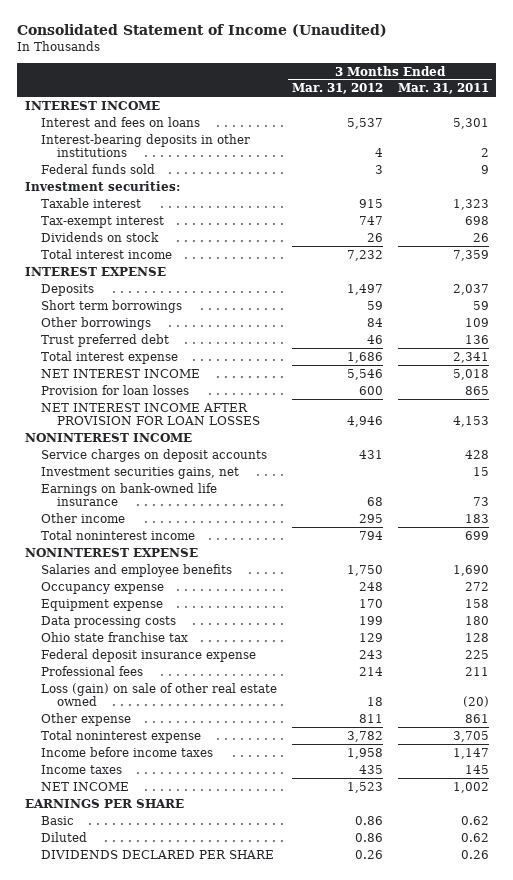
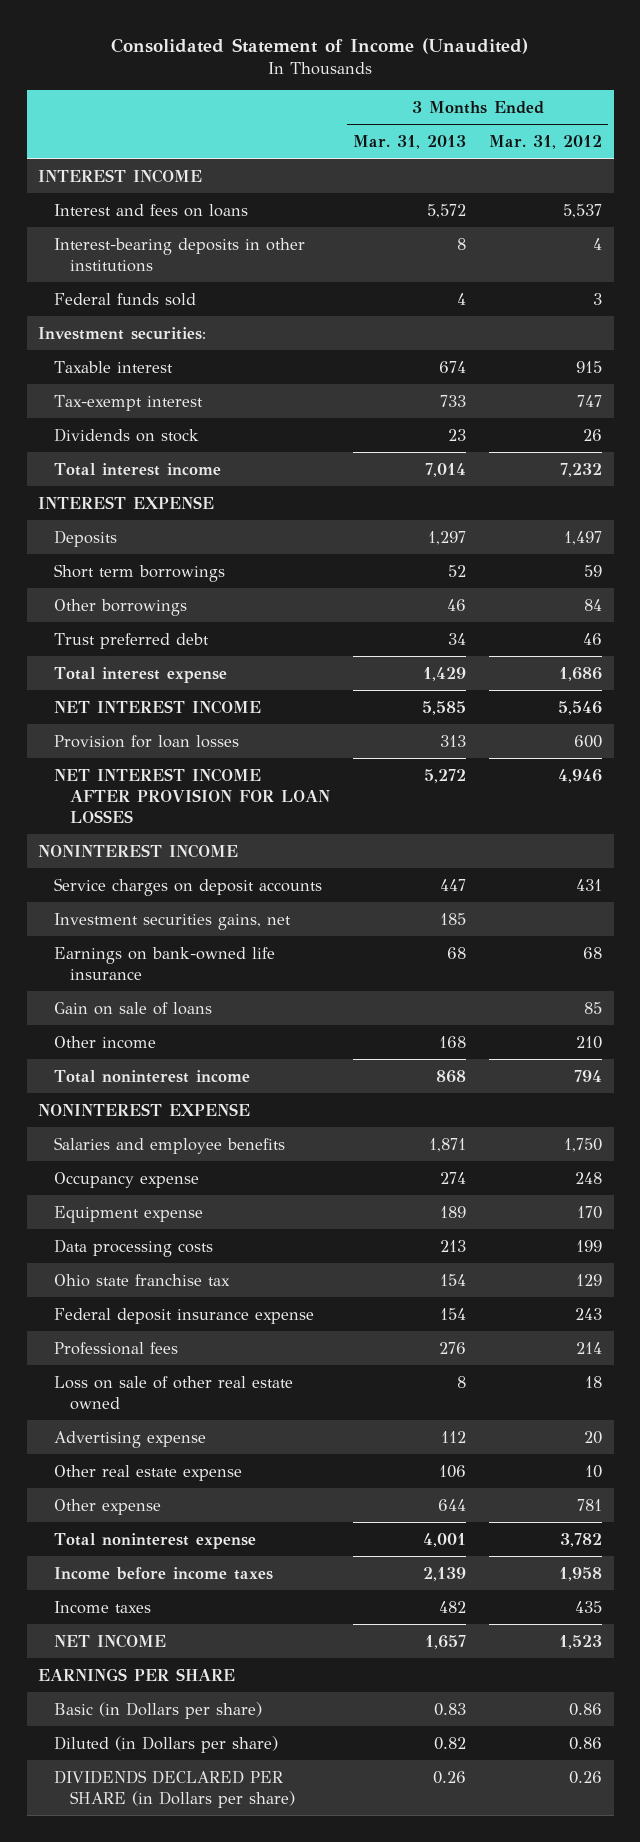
- | 3 Months Ended Mar. 31, 2012 | 3 Months Ended Mar. 31, 2011
+ | 3 Months Ended Mar. 31, 2013 | 3 Months Ended Mar. 31, 2012
- Other income | 295 | 183
+ Gain on sale of loans | | 85
+ Other income | 168 | 210
- Loss (gain) on sale of other real estate owned | 18 | (20)
- Other expense | 811 | 861
+ Loss on sale of other real estate owned | 8 | 18
+ Advertising expense | 112 | 20
+ Other real estate expense | 106 | 10
+ Other expense | 644 | 781
- Basic | 0.86 | 0.62
- Diluted | 0.86 | 0.62
- DIVIDENDS DECLARED PER SHARE | 0.26 | 0.26
+ Basic (in Dollars per share) | 0.83 | 0.86
+ Diluted (in Dollars per share) | 0.82 | 0.86
+ DIVIDENDS DECLARED PER SHARE (in Dollars per share) | 0.26 | 0.26

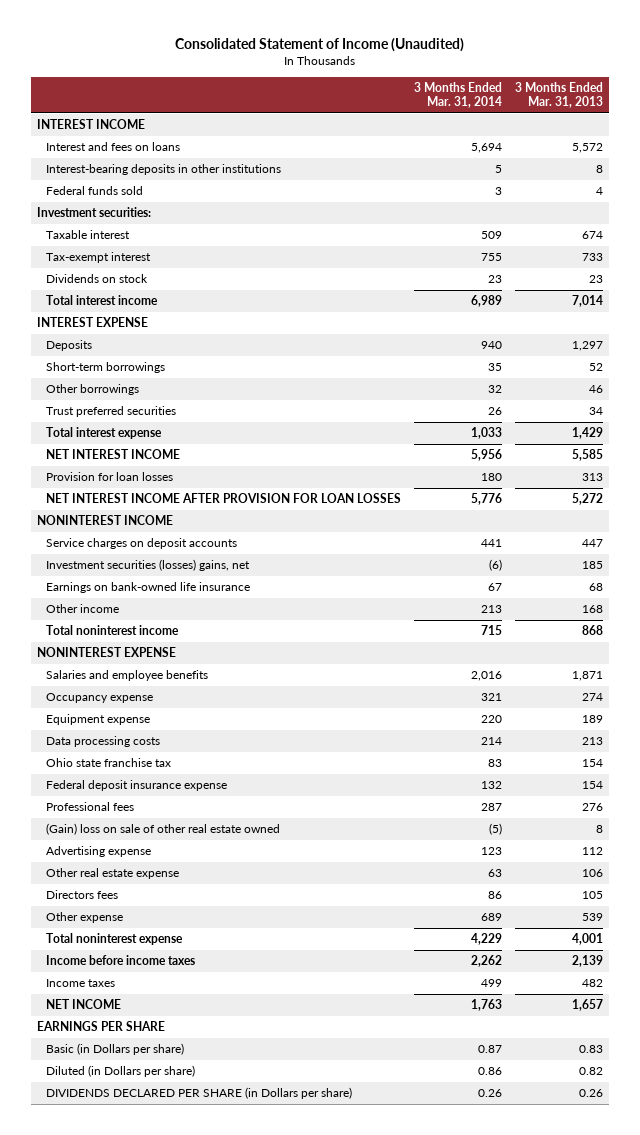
- | 3 Months Ended Mar. 31, 2013 | 3 Months Ended Mar. 31, 2012
+ | 3 Months Ended Mar. 31, 2014 | 3 Months Ended Mar. 31, 2013
- Short term borrowings | 52 | 59
+ Short-term borrowings | 35 | 52
- Trust preferred debt | 34 | 46
+ Trust preferred securities | 26 | 34
- Investment securities gains, net | 185 |
+ Investment securities (losses) gains, net | (6) | 185
- Gain on sale of loans | | 85
- Loss on sale of other real estate owned | 8 | 18
+ (Gain) loss on sale of other real estate owned | (5) | 8
- Other expense | 644 | 781
+ Directors fees | 86 | 105
+ Other expense | 689 | 539

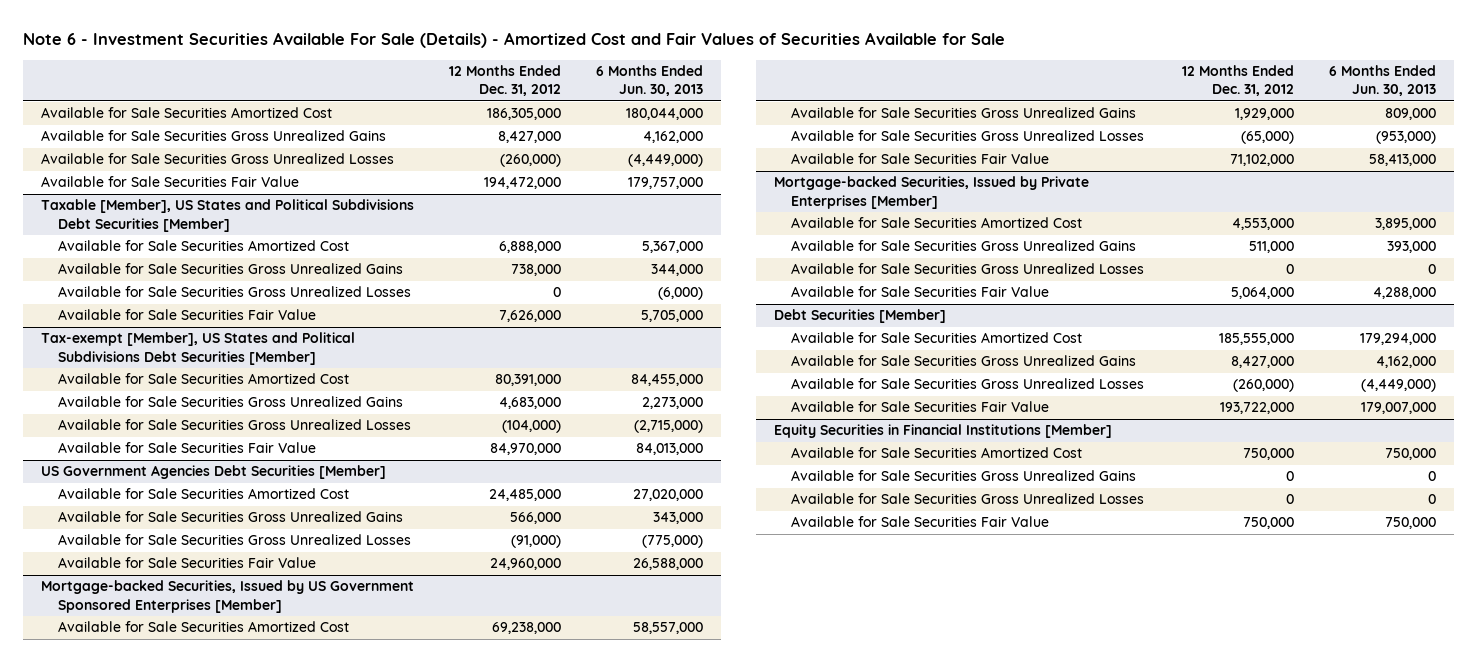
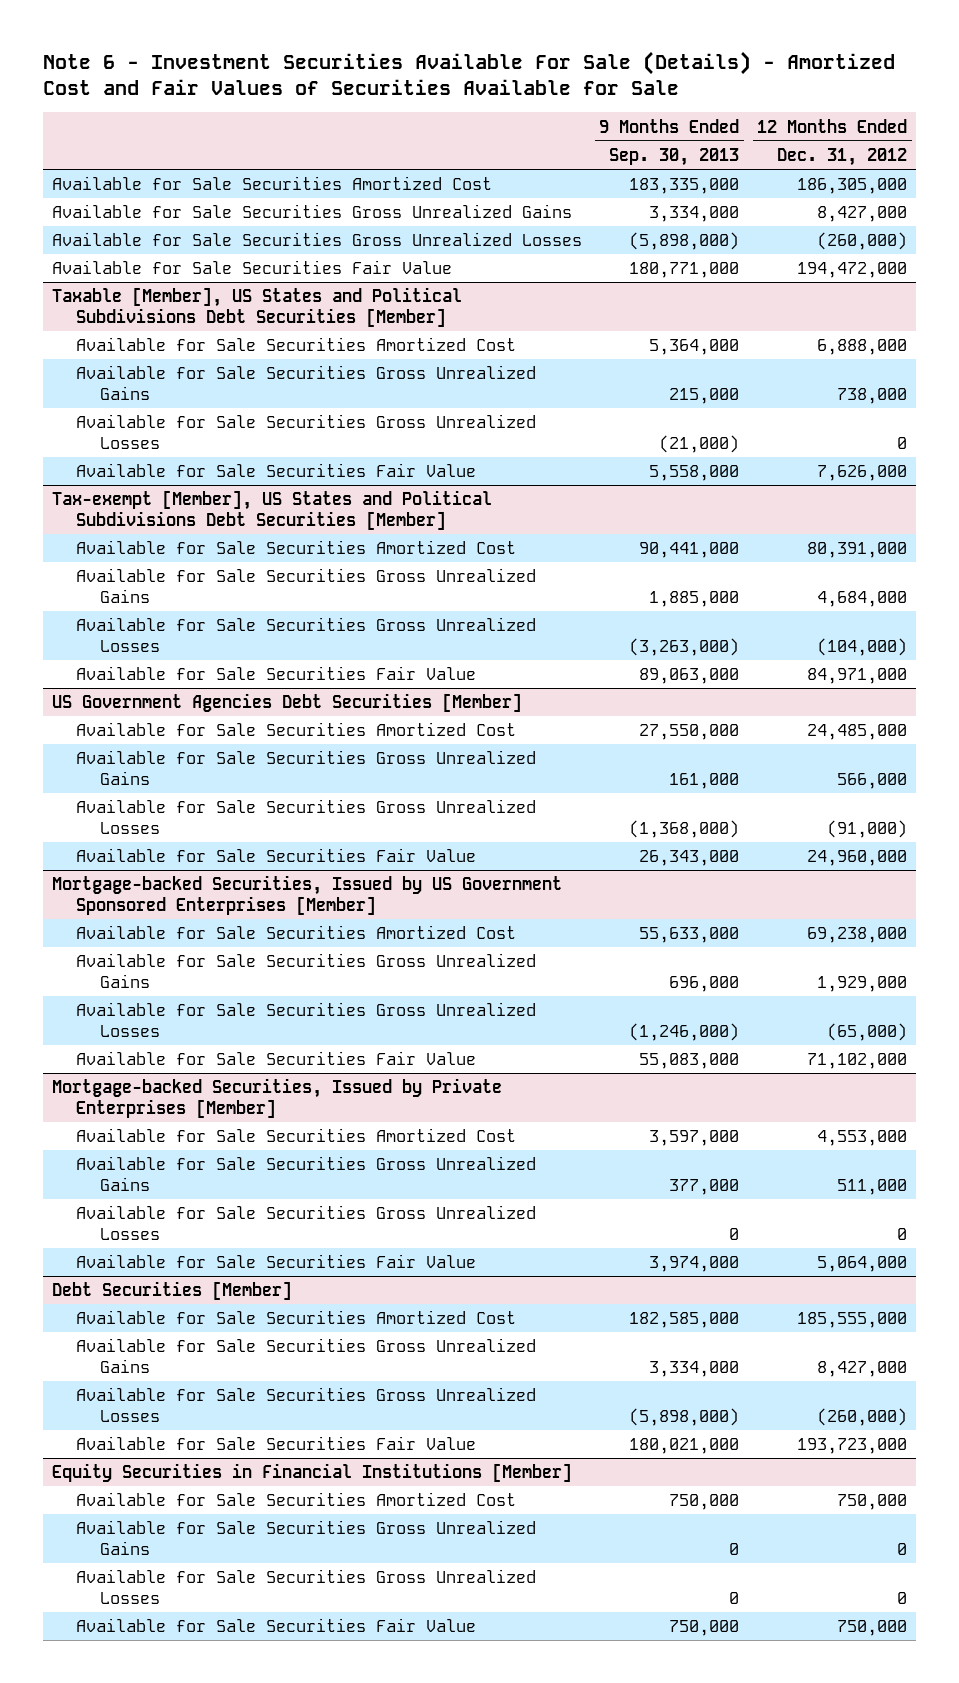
- | 12 Months Ended Dec. 31, 2012 | 6 Months Ended Jun. 30, 2013
+ | 9 Months Ended Sep. 30, 2013 | 12 Months Ended Dec. 31, 2012
@ Tax-exempt [Member], US States and Political Subdivisions Debt Securities [Member]
- Available for Sale Securities Gross Unrealized Gains | 4,683,000 | 2,273,000
+ Available for Sale Securities Gross Unrealized Gains | 1,885,000 | 4,684,000
- Available for Sale Securities Fair Value | 84,970,000 | 84,013,000
+ Available for Sale Securities Fair Value | 89,063,000 | 84,971,000
@ Debt Securities [Member]
- Available for Sale Securities Fair Value | 193,722,000 | 179,007,000
+ Available for Sale Securities Fair Value | 180,021,000 | 193,723,000

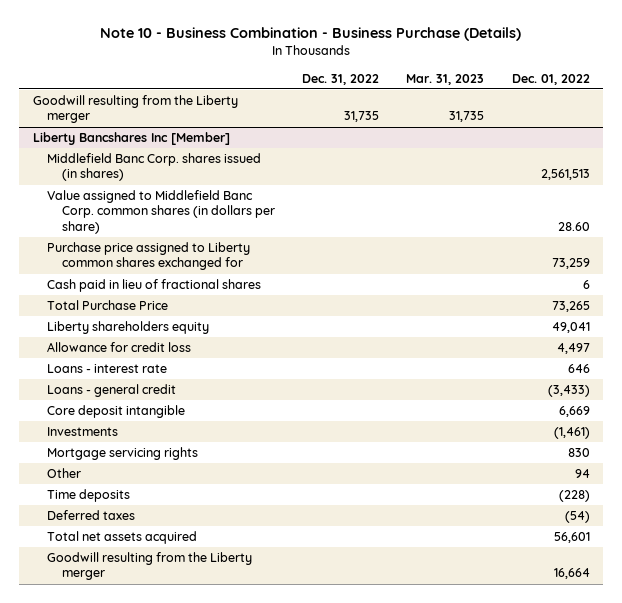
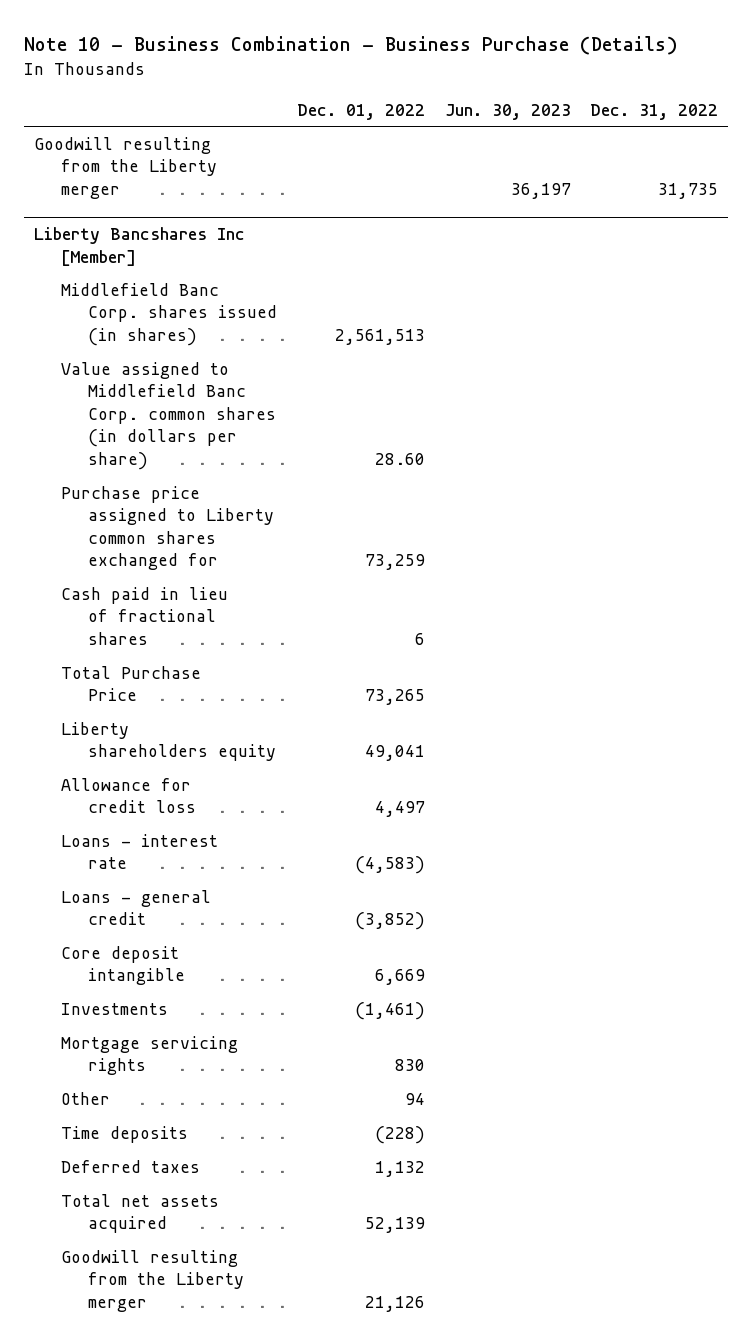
- | Dec. 31, 2022 | Mar. 31, 2023 | Dec. 01, 2022
+ | Dec. 01, 2022 | Jun. 30, 2023 | Dec. 31, 2022
@ Liberty Bancshares Inc [Member]
- Loans - interest rate | | | 646
- Loans - general credit | | | (3,433)
+ Loans - interest rate | (4,583) | |
+ Loans - general credit | (3,852) | |
- Deferred taxes | | | (54)
- Total net assets acquired | | | 56,601
- Goodwill resulting from the Liberty merger | | | 16,664
+ Deferred taxes | 1,132 | |
+ Total net assets acquired | 52,139 | |
+ Goodwill resulting from the Liberty merger | 21,126 | |

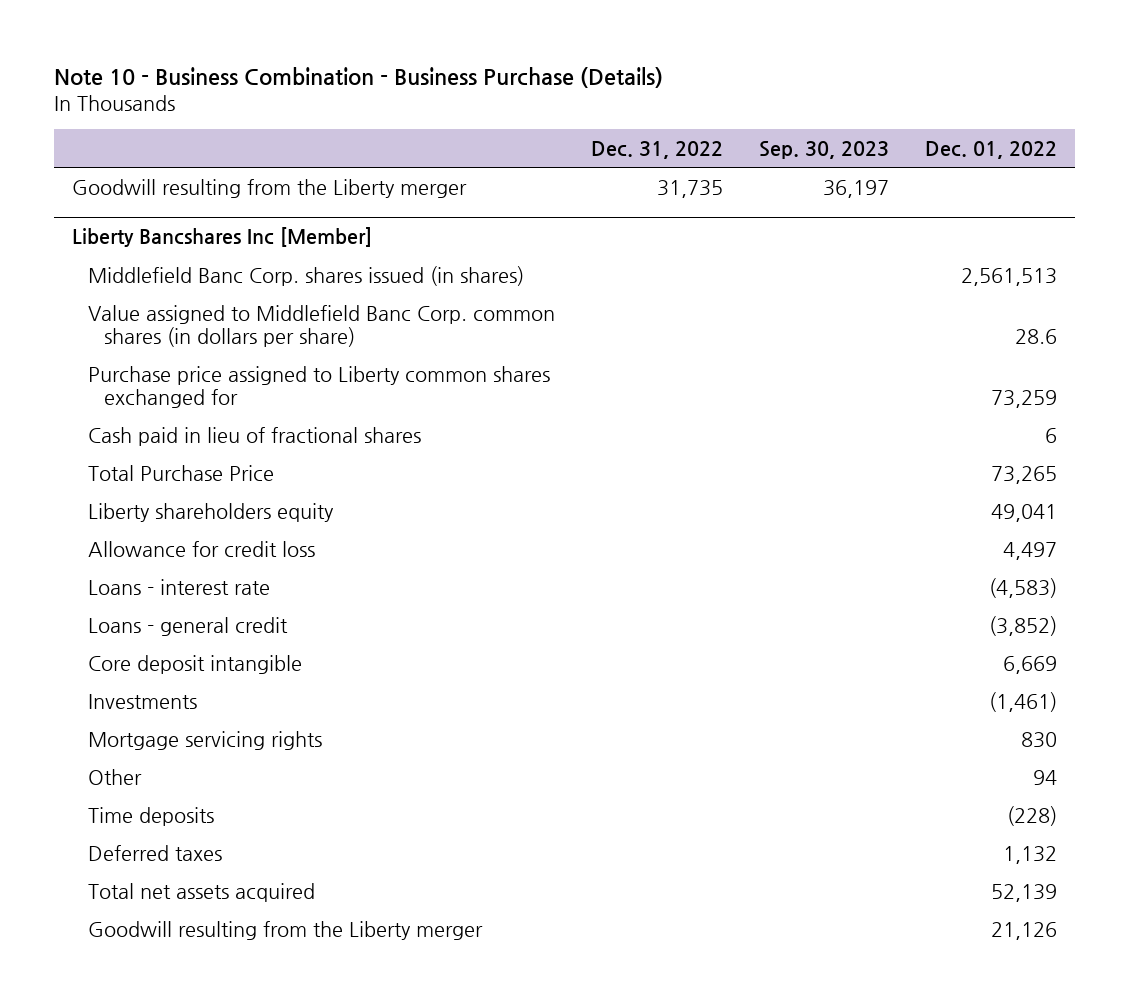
- | Dec. 01, 2022 | Jun. 30, 2023 | Dec. 31, 2022
+ | Dec. 31, 2022 | Sep. 30, 2023 | Dec. 01, 2022
@ Liberty Bancshares Inc [Member]
- Value assigned to Middlefield Banc Corp. common shares (in dollars per share) | 28.60 | |
+ Value assigned to Middlefield Banc Corp. common shares (in dollars per share) | | | 28.6

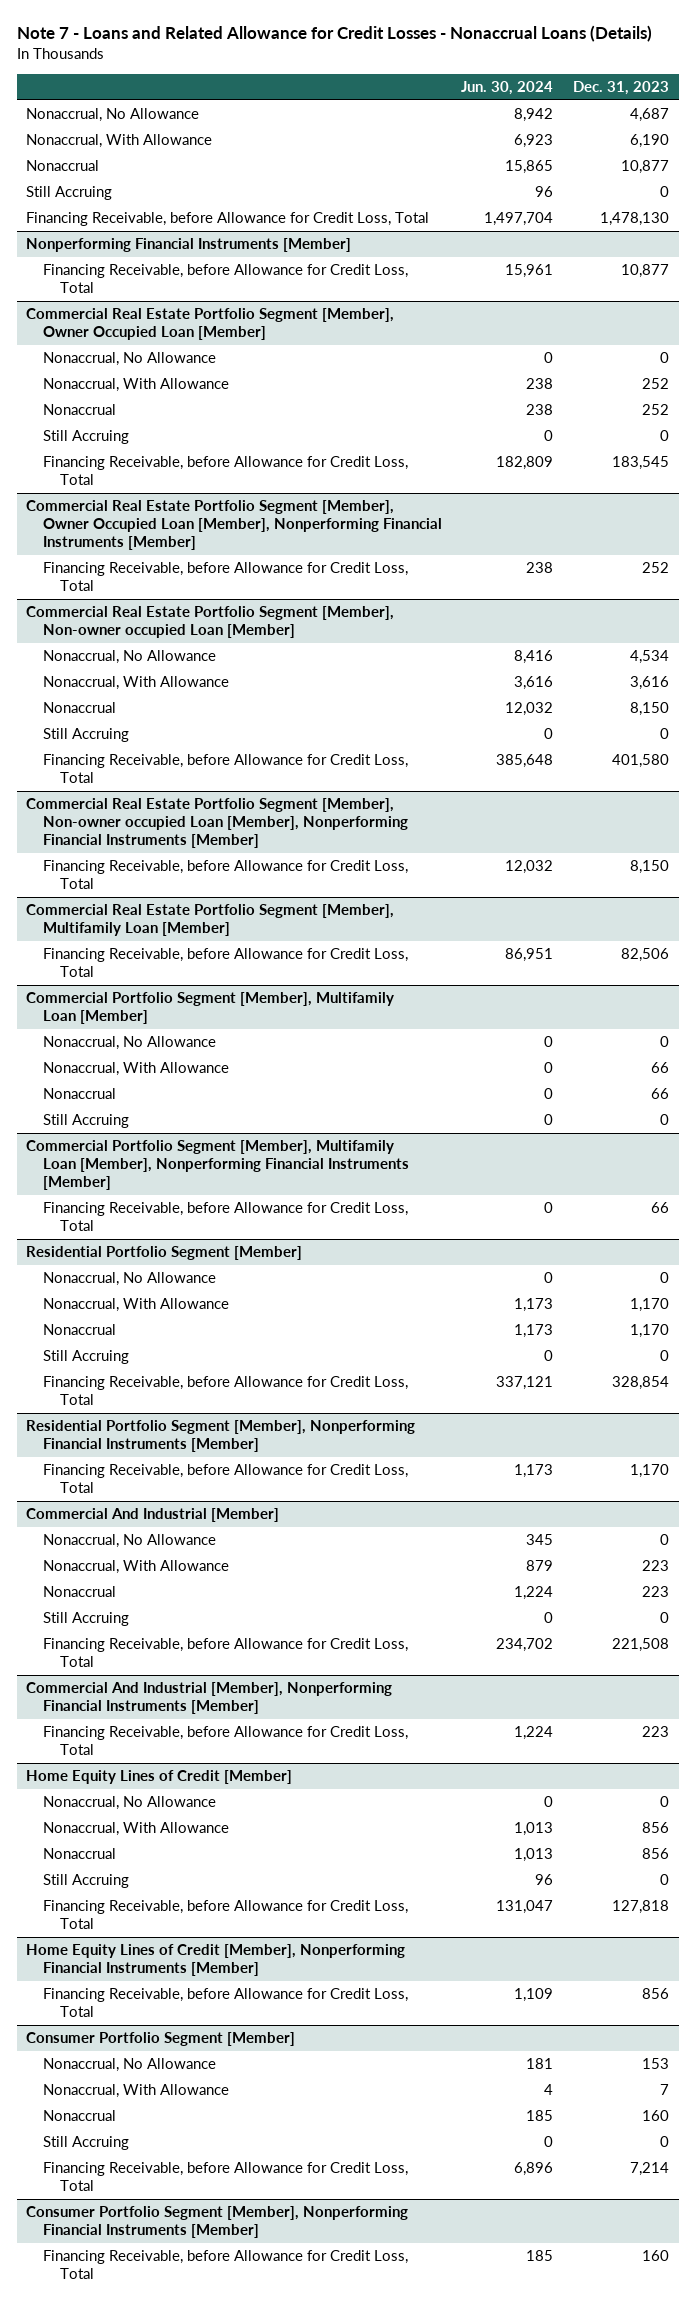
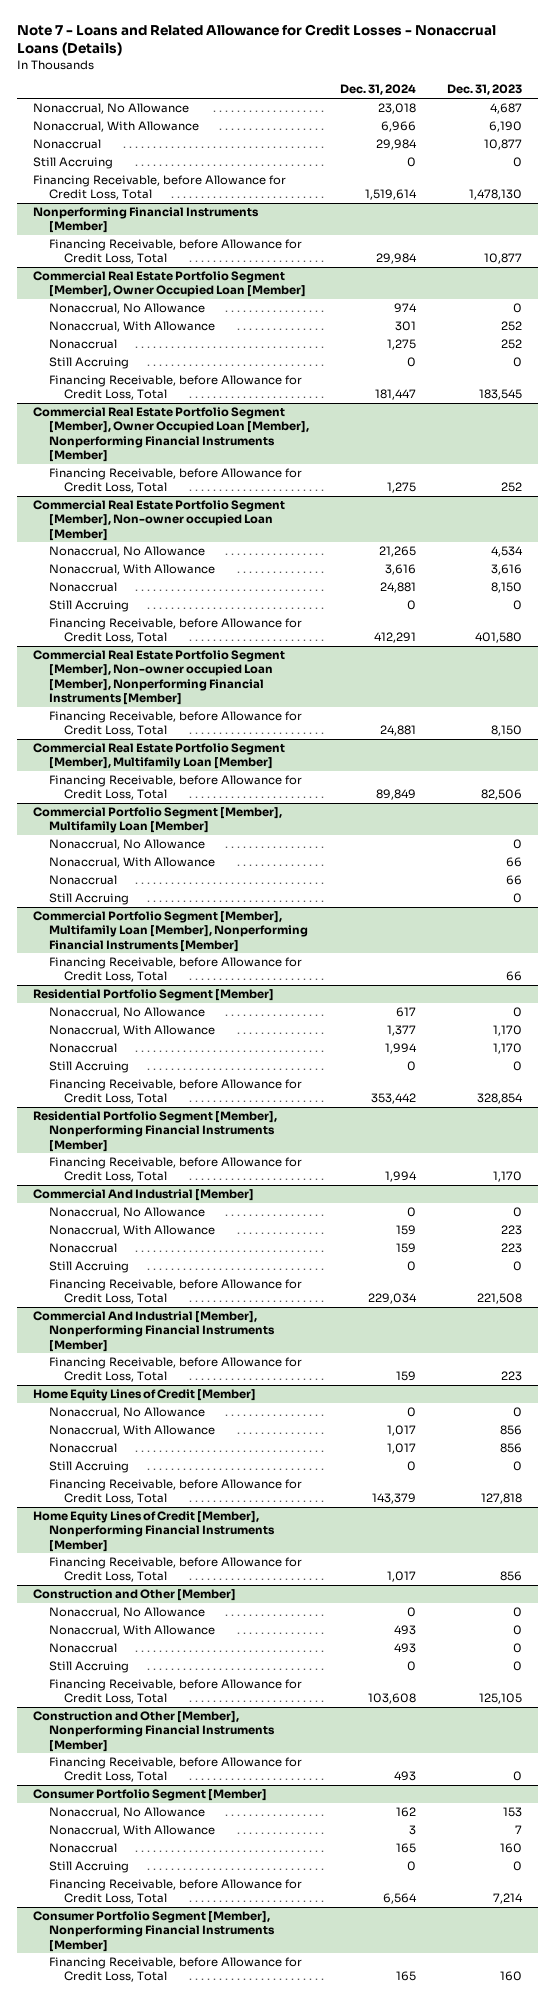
- | Jun. 30, 2024 | Dec. 31, 2023
+ | Dec. 31, 2024 | Dec. 31, 2023
+ Construction and Other [Member]
+ Nonaccrual, No Allowance | 0 | 0
+ Nonaccrual, With Allowance | 493 | 0
+ Nonaccrual | 493 | 0
+ Still Accruing | 0 | 0
+ Financing Receivable, before Allowance for Credit Loss, Total | 103,608 | 125,105
+ Construction and Other [Member], Nonperforming Financial Instruments [Member]
+ Financing Receivable, before Allowance for Credit Loss, Total | 493 | 0

